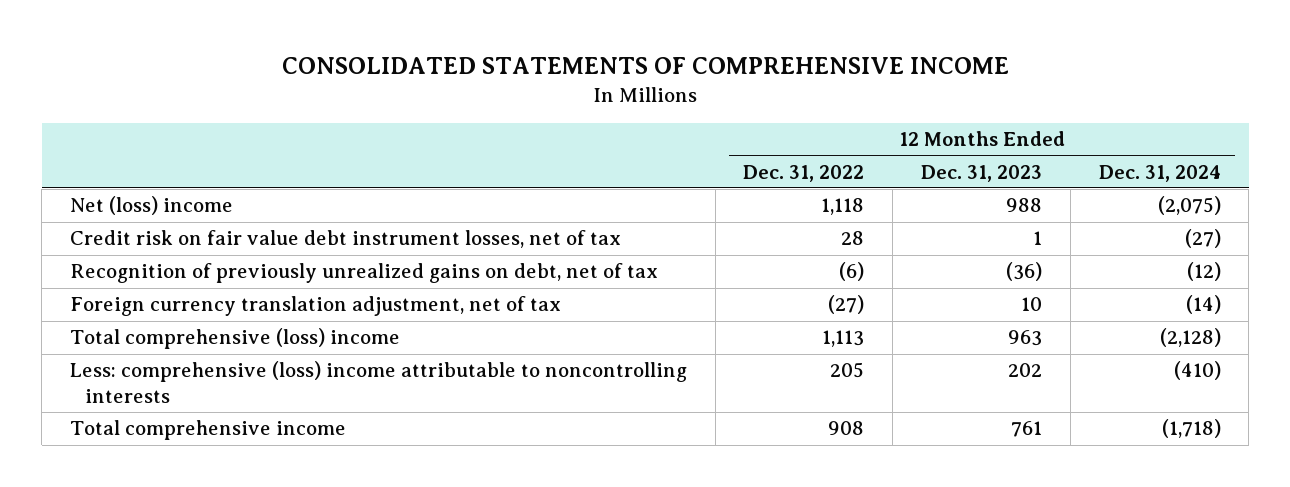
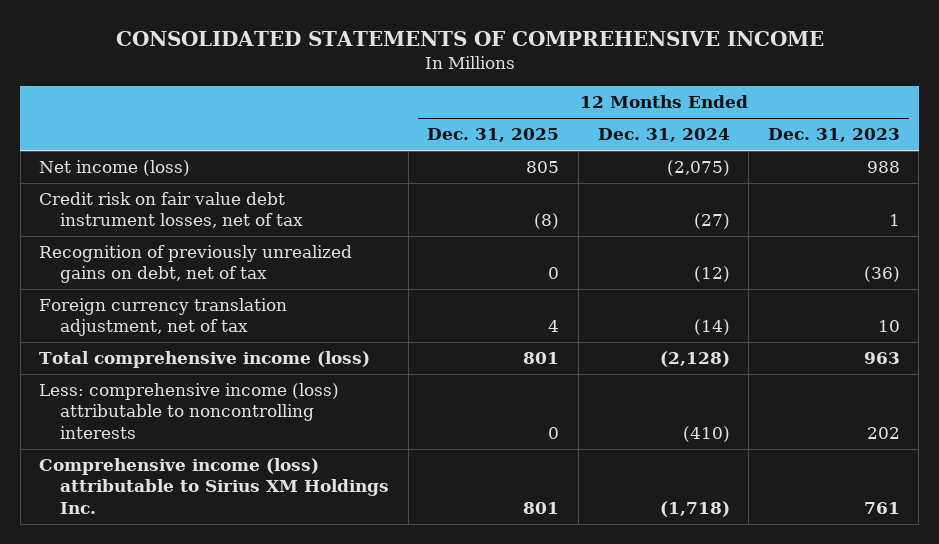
- | 12 Months Ended Dec. 31, 2022 | 12 Months Ended Dec. 31, 2023 | 12 Months Ended Dec. 31, 2024
+ | 12 Months Ended Dec. 31, 2025 | 12 Months Ended Dec. 31, 2024 | 12 Months Ended Dec. 31, 2023
- Net (loss) income | 1,118 | 988 | (2,075)
+ Net income (loss) | 805 | (2,075) | 988
- Total comprehensive (loss) income | 1,113 | 963 | (2,128)
- Less: comprehensive (loss) income attributable to noncontrolling interests | 205 | 202 | (410)
- Total comprehensive income | 908 | 761 | (1,718)
+ Total comprehensive income (loss) | 801 | (2,128) | 963
+ Less: comprehensive income (loss) attributable to noncontrolling interests | 0 | (410) | 202
+ Comprehensive income (loss) attributable to Sirius XM Holdings Inc. | 801 | (1,718) | 761

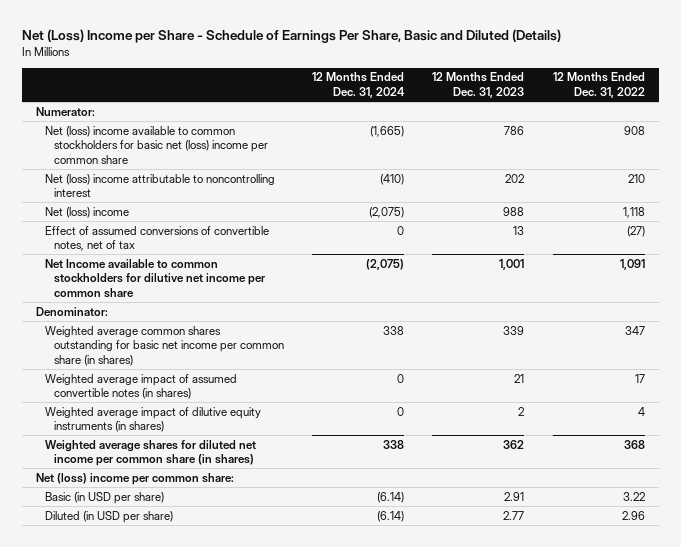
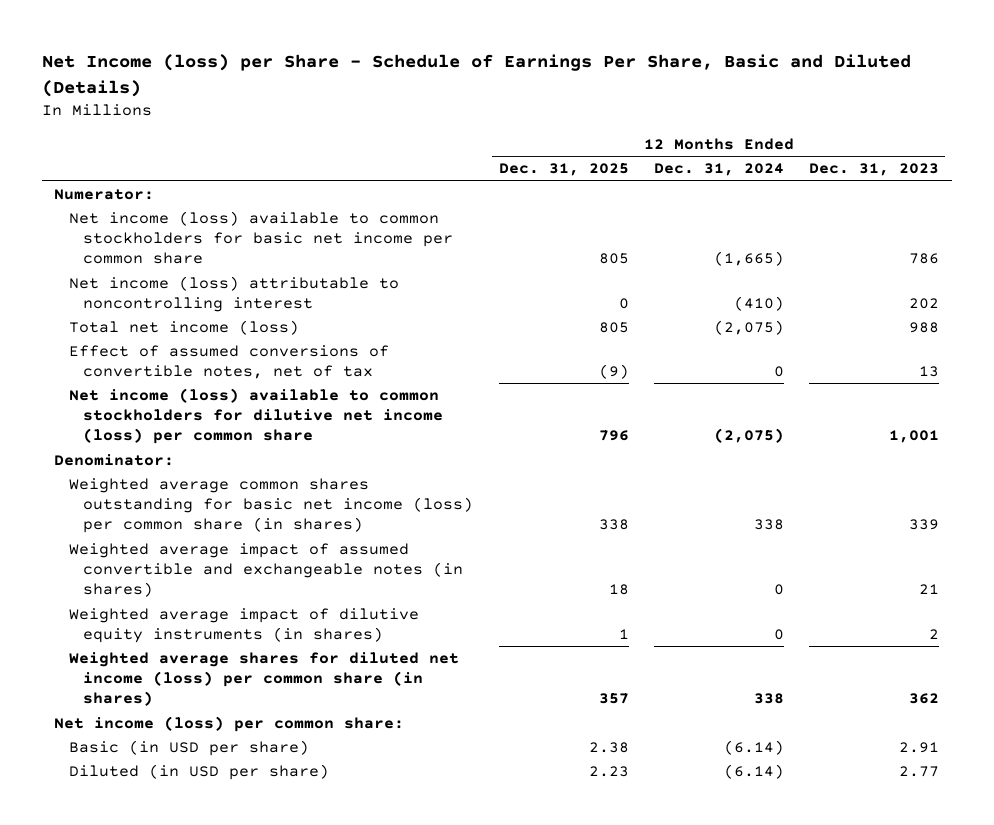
- Net (Loss) Income per Share - Schedule of Earnings Per Share, Basic and Diluted (Details)
+ Net Income (loss) per Share - Schedule of Earnings Per Share, Basic and Diluted (Details)
- | 12 Months Ended Dec. 31, 2024 | 12 Months Ended Dec. 31, 2023 | 12 Months Ended Dec. 31, 2022
+ | 12 Months Ended Dec. 31, 2025 | 12 Months Ended Dec. 31, 2024 | 12 Months Ended Dec. 31, 2023
- Net (loss) income available to common stockholders for basic net (loss) income per common share | (1,665) | 786 | 908
- Net (loss) income attributable to noncontrolling interest | (410) | 202 | 210
- Net (loss) income | (2,075) | 988 | 1,118
+ Net income (loss) available to common stockholders for basic net income per common share | 805 | (1,665) | 786
+ Net income (loss) attributable to noncontrolling interest | 0 | (410) | 202
+ Total net income (loss) | 805 | (2,075) | 988
- Net Income available to common stockholders for dilutive net income per common share | (2,075) | 1,001 | 1,091
+ Net income (loss) available to common stockholders for dilutive net income (loss) per common share | 796 | (2,075) | 1,001
- Weighted average common shares outstanding for basic net income per common share (in shares) | 338 | 339 | 347
- Weighted average impact of assumed convertible notes (in shares) | 0 | 21 | 17
+ Weighted average common shares outstanding for basic net income (loss) per common share (in shares) | 338 | 338 | 339
+ Weighted average impact of assumed convertible and exchangeable notes (in shares) | 18 | 0 | 21
- Weighted average shares for diluted net income per common share (in shares) | 338 | 362 | 368
- Net (loss) income per common share:
+ Weighted average shares for diluted net income (loss) per common share (in shares) | 357 | 338 | 362
+ Net income (loss) per common share:

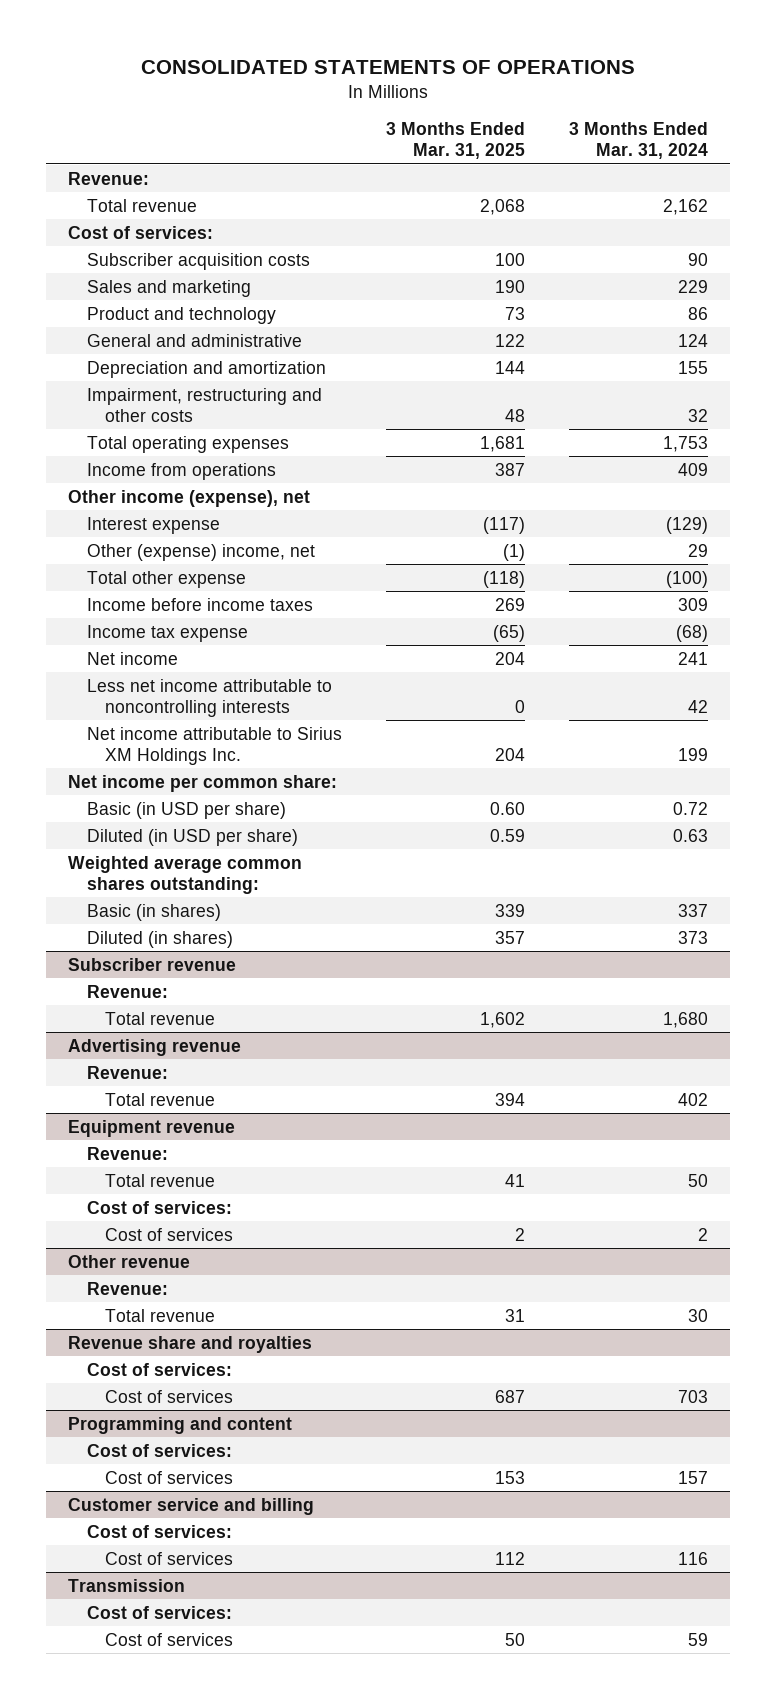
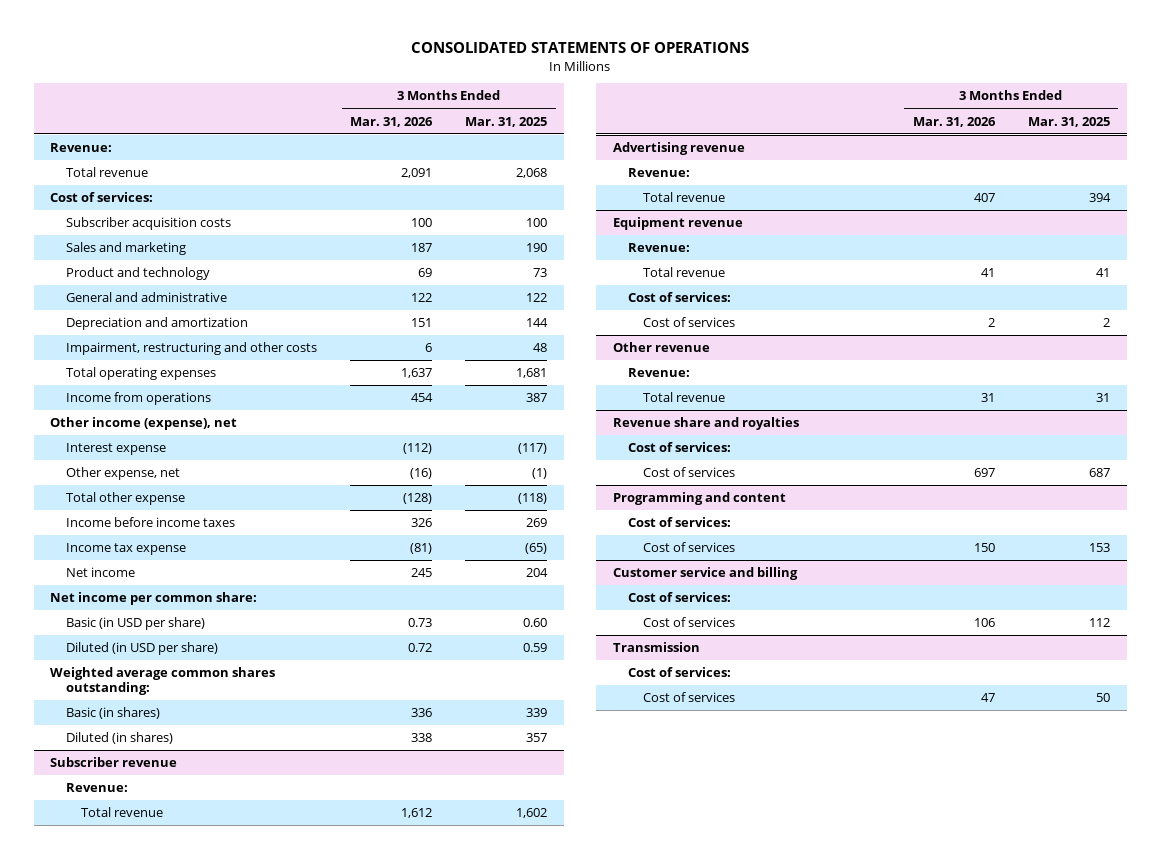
- | 3 Months Ended Mar. 31, 2025 | 3 Months Ended Mar. 31, 2024
+ | 3 Months Ended Mar. 31, 2026 | 3 Months Ended Mar. 31, 2025
- Other (expense) income, net | (1) | 29
+ Other expense, net | (16) | (1)
- Less net income attributable to noncontrolling interests | 0 | 42
- Net income attributable to Sirius XM Holdings Inc. | 204 | 199

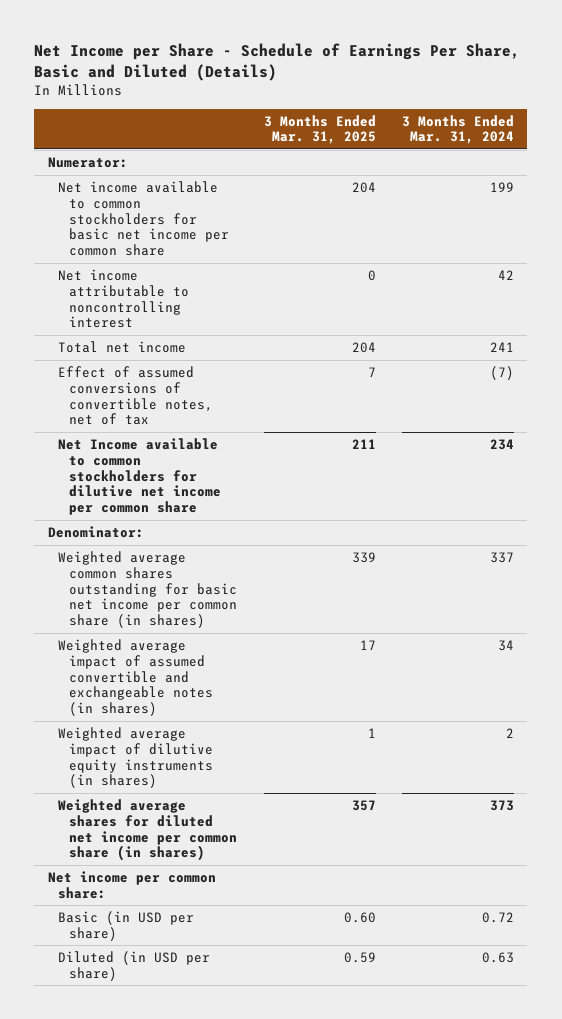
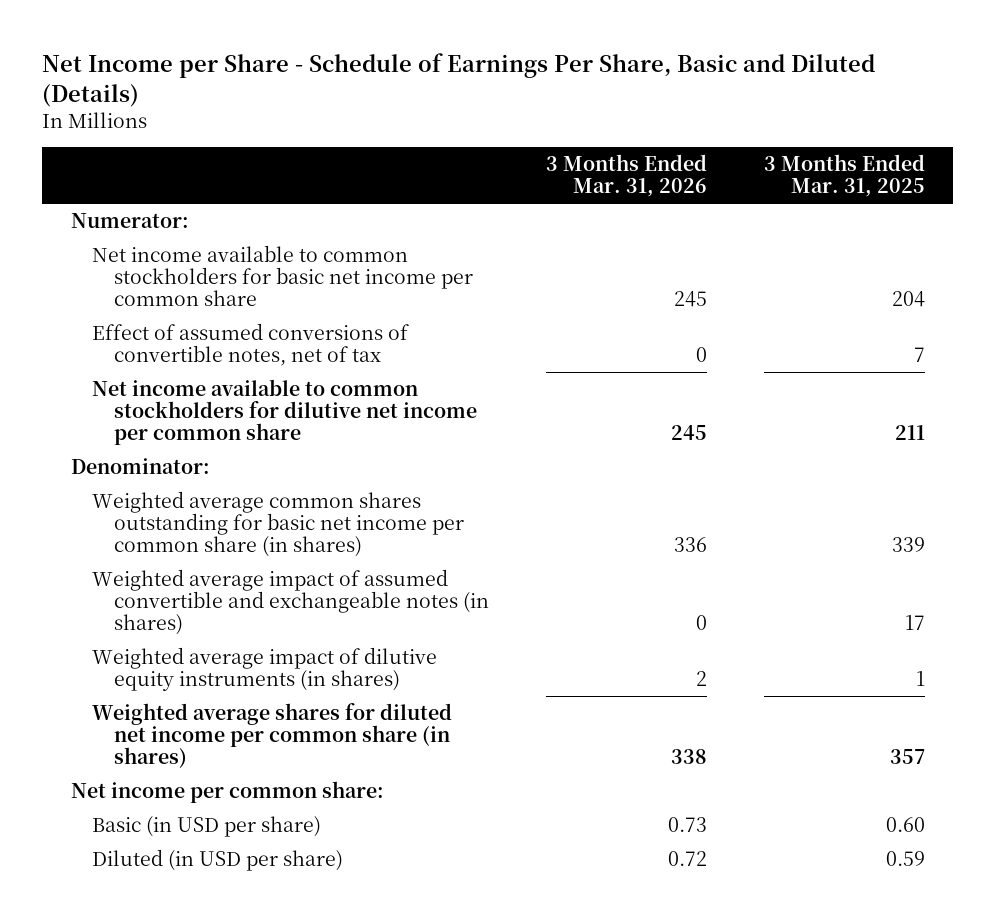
- | 3 Months Ended Mar. 31, 2025 | 3 Months Ended Mar. 31, 2024
+ | 3 Months Ended Mar. 31, 2026 | 3 Months Ended Mar. 31, 2025
- Net income attributable to noncontrolling interest | 0 | 42
- Total net income | 204 | 241
- Net Income available to common stockholders for dilutive net income per common share | 211 | 234
+ Net income available to common stockholders for dilutive net income per common share | 245 | 211

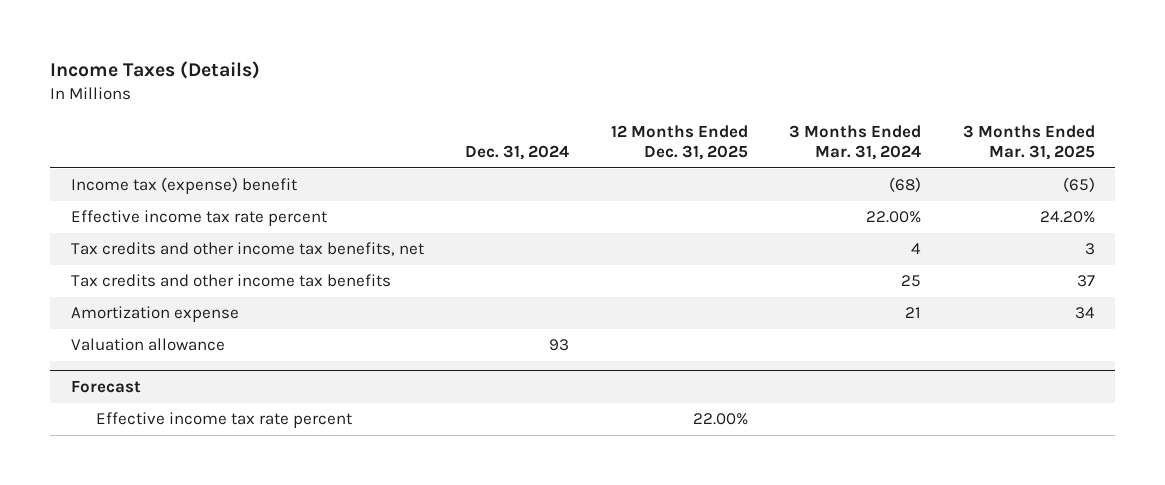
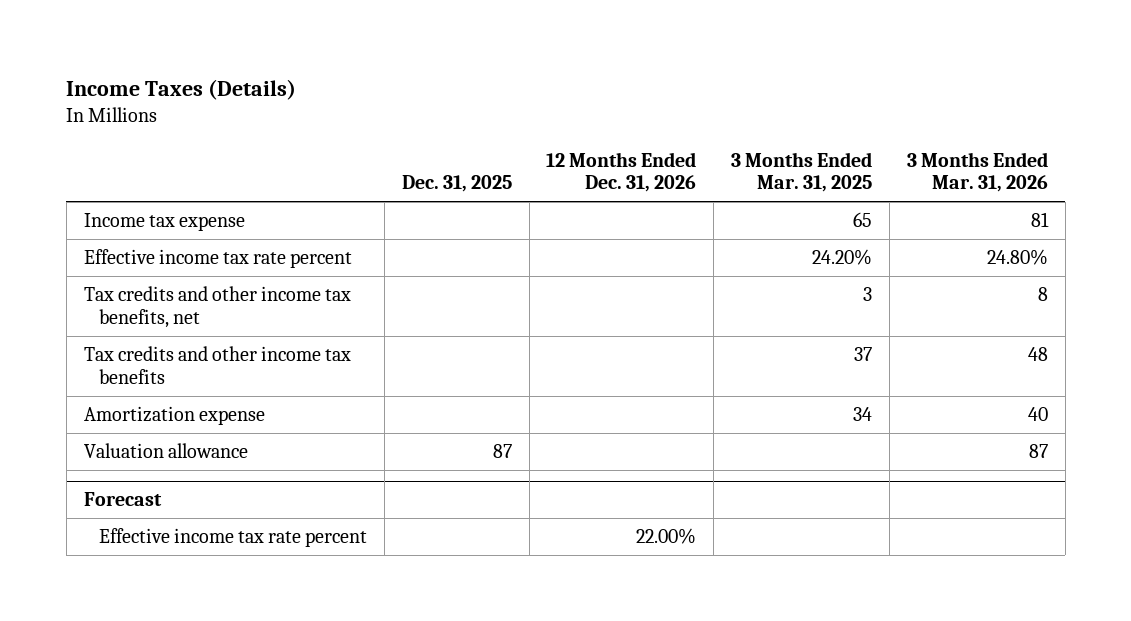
- | Dec. 31, 2024 | 12 Months Ended Dec. 31, 2025 | 3 Months Ended Mar. 31, 2024 | 3 Months Ended Mar. 31, 2025
+ | Dec. 31, 2025 | 12 Months Ended Dec. 31, 2026 | 3 Months Ended Mar. 31, 2025 | 3 Months Ended Mar. 31, 2026
- Income tax (expense) benefit | | | (68) | (65)
+ Income tax expense | | | 65 | 81

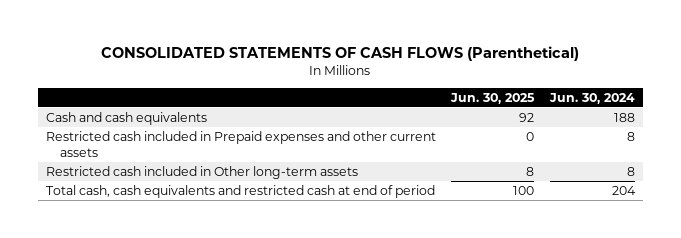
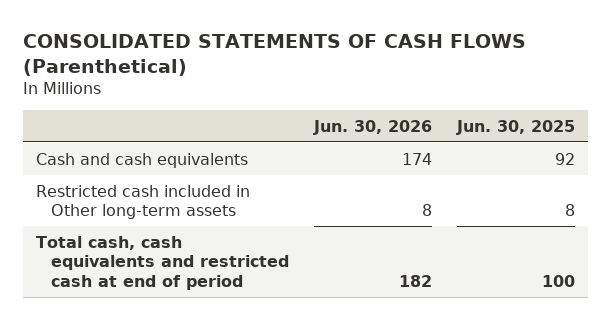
- | Jun. 30, 2025 | Jun. 30, 2024
+ | Jun. 30, 2026 | Jun. 30, 2025
- Restricted cash included in Prepaid expenses and other current assets | 0 | 8

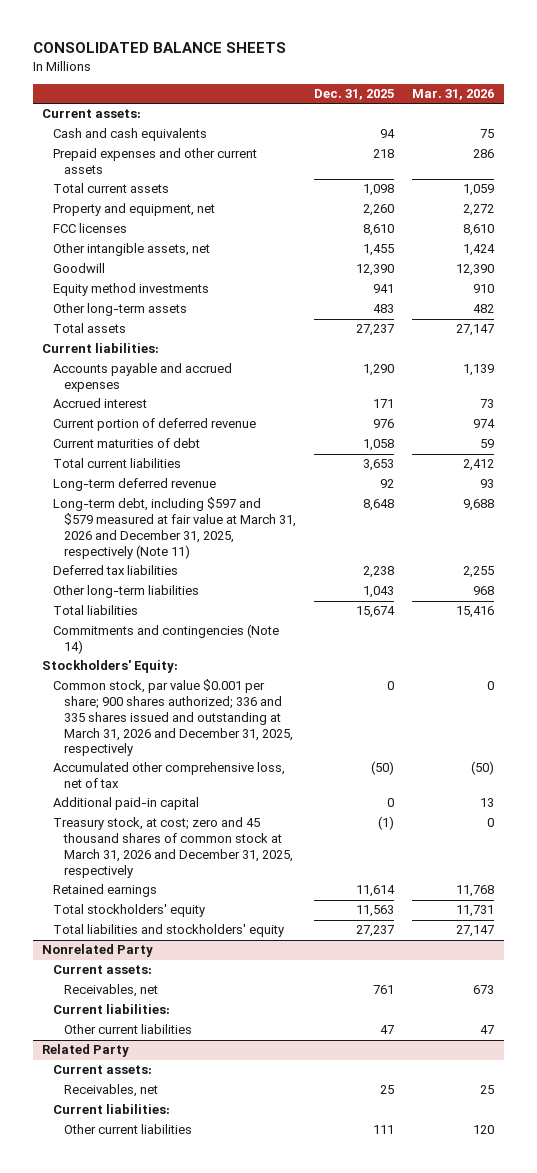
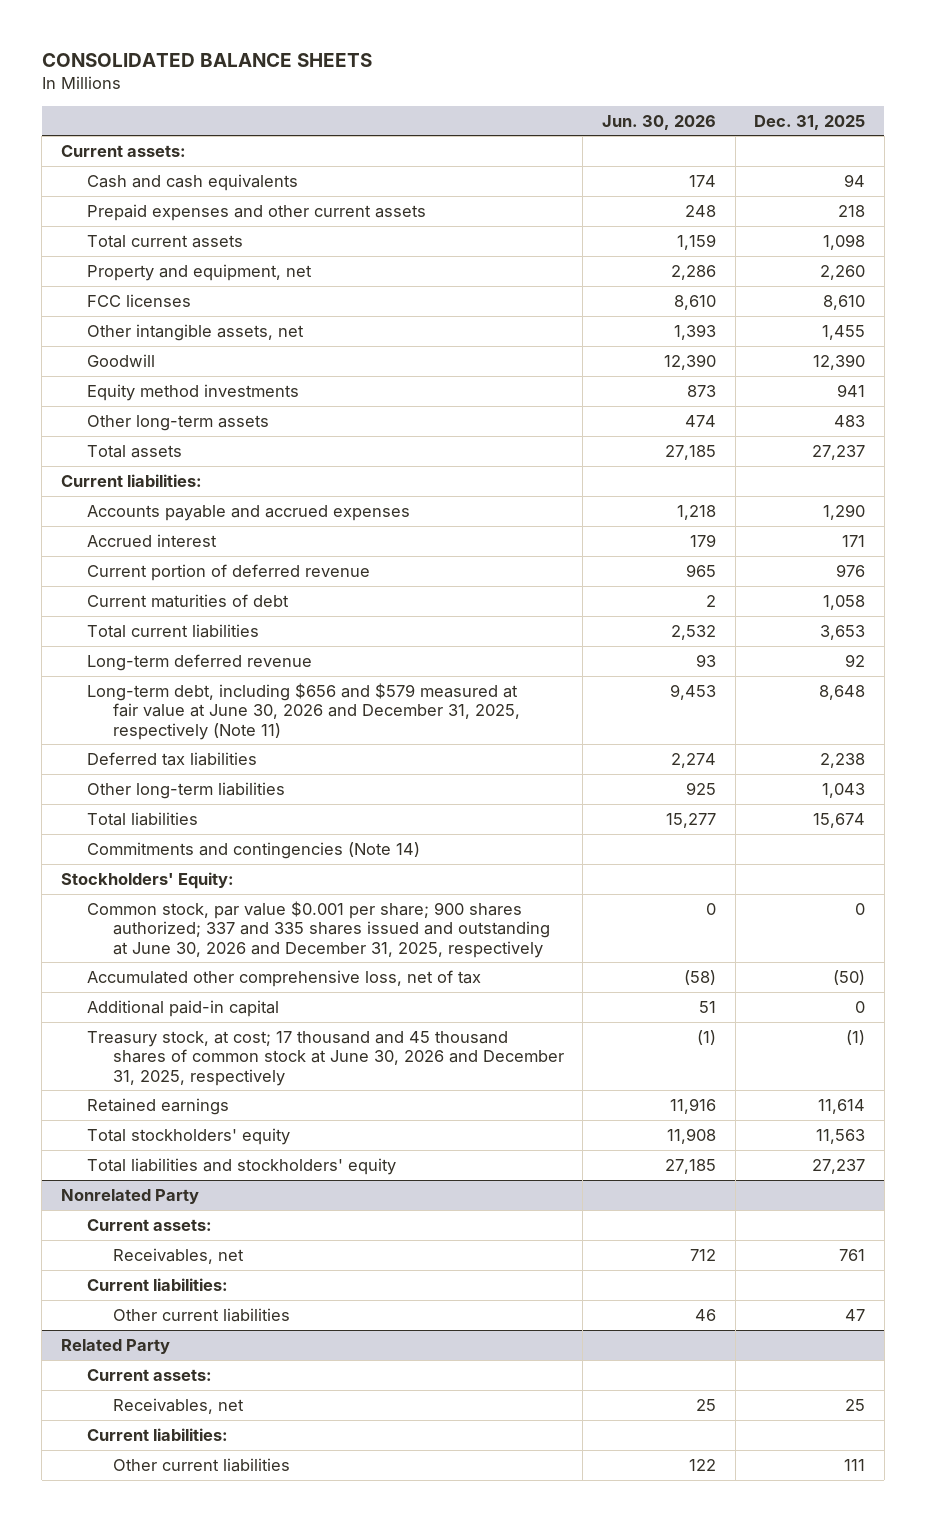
- | Dec. 31, 2025 | Mar. 31, 2026
+ | Jun. 30, 2026 | Dec. 31, 2025
- Long-term debt, including $597 and $579 measured at fair value at March 31, 2026 and December 31, 2025, respectively (Note 11) | 8,648 | 9,688
+ Long-term debt, including $656 and $579 measured at fair value at June 30, 2026 and December 31, 2025, respectively (Note 11) | 9,453 | 8,648
- Common stock, par value $0.001 per share; 900 shares authorized; 336 and 335 shares issued and outstanding at March 31, 2026 and December 31, 2025, respectively | 0 | 0
+ Common stock, par value $0.001 per share; 900 shares authorized; 337 and 335 shares issued and outstanding at June 30, 2026 and December 31, 2025, respectively | 0 | 0
- Treasury stock, at cost; zero and 45 thousand shares of common stock at March 31, 2026 and December 31, 2025, respectively | (1) | 0
+ Treasury stock, at cost; 17 thousand and 45 thousand shares of common stock at June 30, 2026 and December 31, 2025, respectively | (1) | (1)

